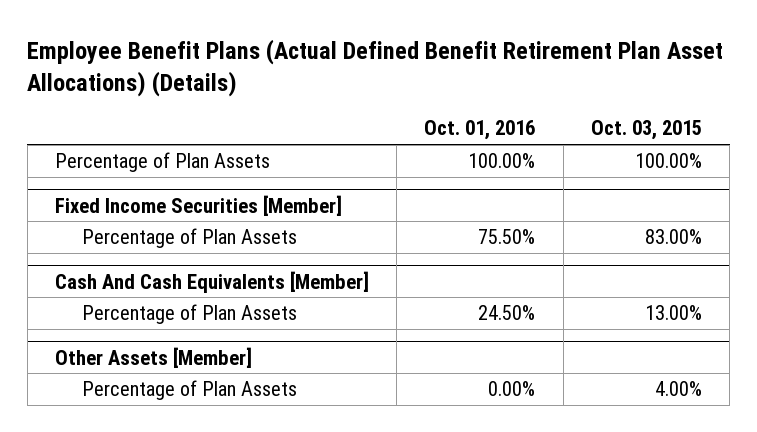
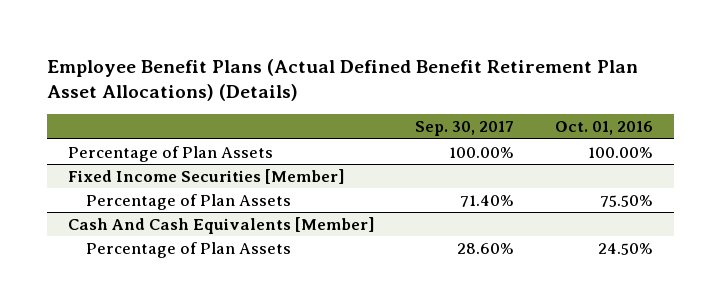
- | Oct. 01, 2016 | Oct. 03, 2015
+ | Sep. 30, 2017 | Oct. 01, 2016
- Other Assets [Member]
- Percentage of Plan Assets | 0.00% | 4.00%

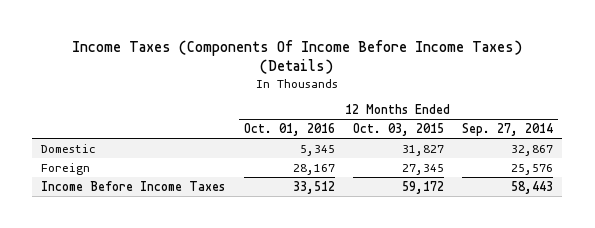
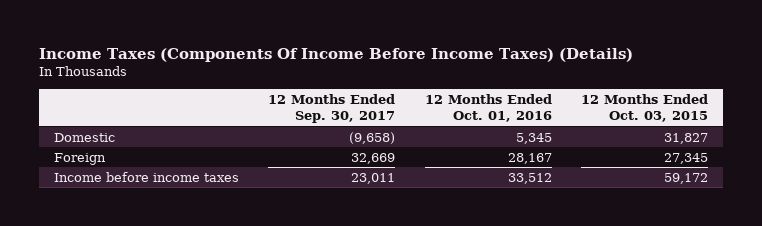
- | 12 Months Ended Oct. 01, 2016 | 12 Months Ended Oct. 03, 2015 | 12 Months Ended Sep. 27, 2014
+ | 12 Months Ended Sep. 30, 2017 | 12 Months Ended Oct. 01, 2016 | 12 Months Ended Oct. 03, 2015
- Income Before Income Taxes | 33,512 | 59,172 | 58,443
+ Income before income taxes | 23,011 | 33,512 | 59,172

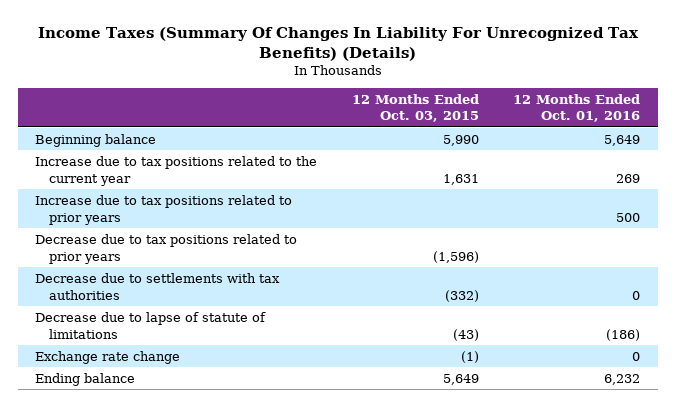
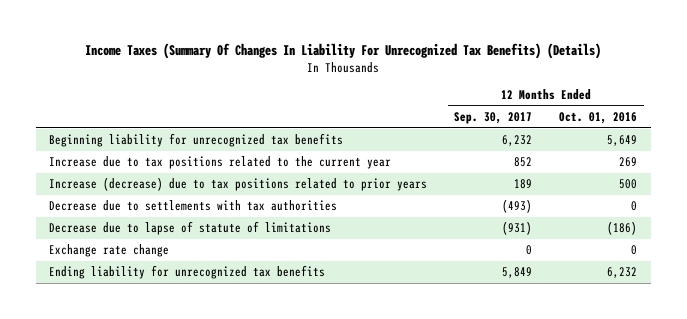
- | 12 Months Ended Oct. 03, 2015 | 12 Months Ended Oct. 01, 2016
+ | 12 Months Ended Sep. 30, 2017 | 12 Months Ended Oct. 01, 2016
- Beginning balance | 5,990 | 5,649
+ Beginning liability for unrecognized tax benefits | 6,232 | 5,649
- Increase due to tax positions related to prior years | | 500
- Decrease due to tax positions related to prior years | (1,596) |
+ Increase (decrease) due to tax positions related to prior years | 189 | 500
- Ending balance | 5,649 | 6,232
+ Ending liability for unrecognized tax benefits | 5,849 | 6,232

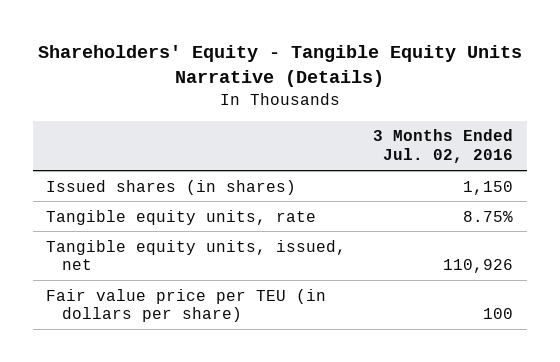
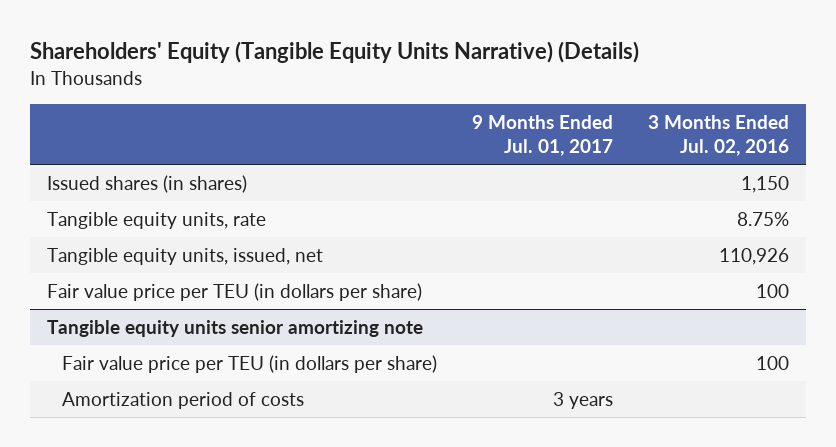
- Shareholders' Equity - Tangible Equity Units Narrative (Details)
+ Shareholders' Equity (Tangible Equity Units Narrative) (Details)
- | 3 Months Ended Jul. 02, 2016
+ | 9 Months Ended Jul. 01, 2017 | 3 Months Ended Jul. 02, 2016
+ Tangible equity units senior amortizing note
+ Fair value price per TEU (in dollars per share) | | 100
+ Amortization period of costs | 3 years |

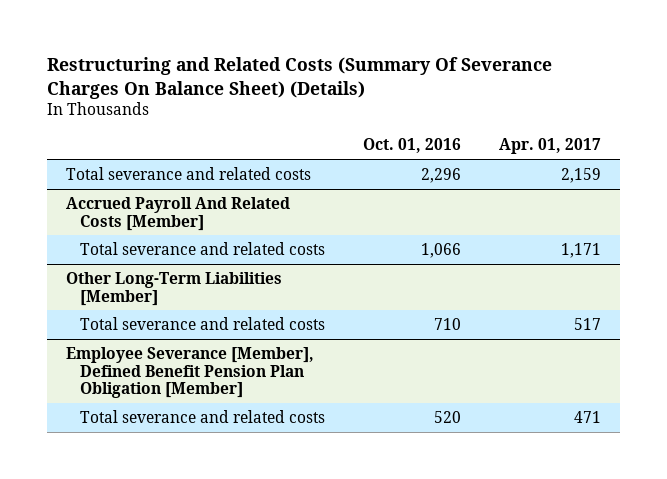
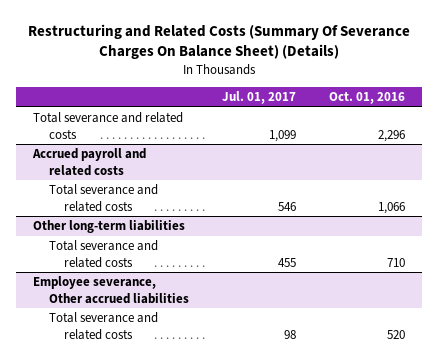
- | Oct. 01, 2016 | Apr. 01, 2017
+ | Jul. 01, 2017 | Oct. 01, 2016
- Accrued Payroll And Related Costs [Member]
+ Accrued payroll and related costs
- Other Long-Term Liabilities [Member]
+ Other long-term liabilities
- Employee Severance [Member], Defined Benefit Pension Plan Obligation [Member]
+ Employee severance, Other accrued liabilities

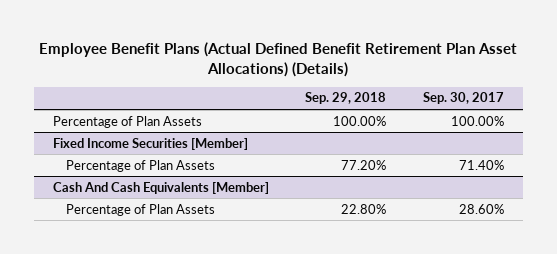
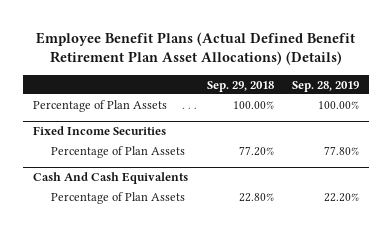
- | Sep. 29, 2018 | Sep. 30, 2017
+ | Sep. 29, 2018 | Sep. 28, 2019
- Fixed Income Securities [Member]
+ Fixed Income Securities
- Cash And Cash Equivalents [Member]
+ Cash And Cash Equivalents

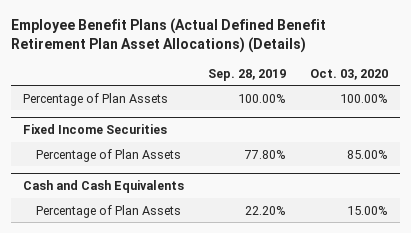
- | Sep. 29, 2018 | Sep. 28, 2019
+ | Sep. 28, 2019 | Oct. 03, 2020
- Cash And Cash Equivalents
+ Cash and Cash Equivalents

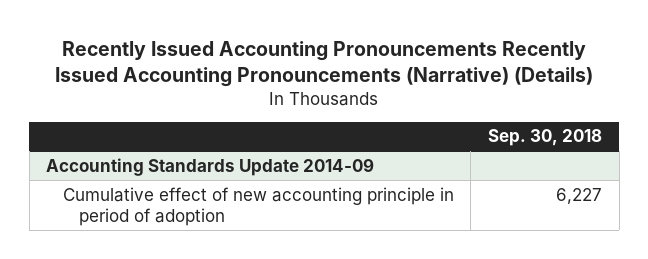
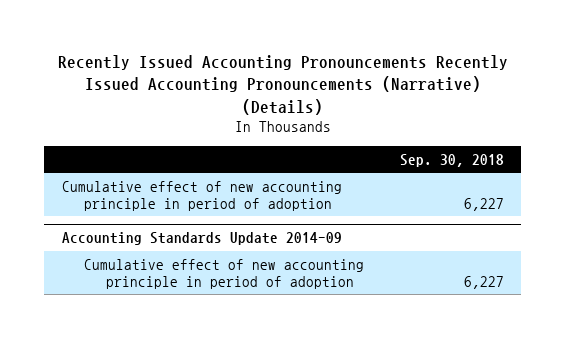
+ Cumulative effect of new accounting principle in period of adoption | 6,227

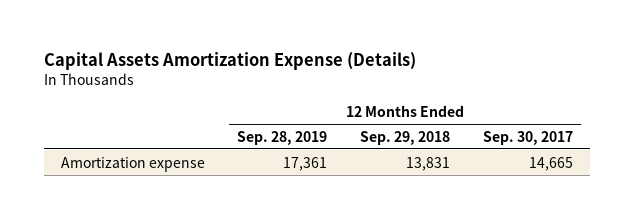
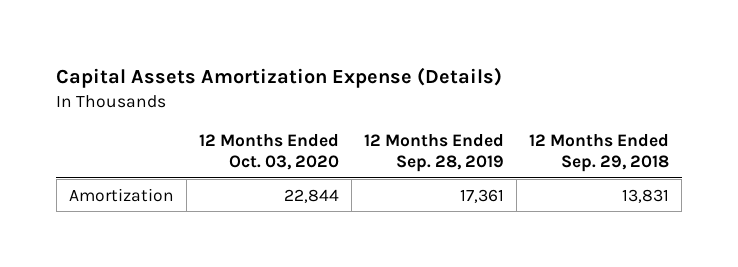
- | 12 Months Ended Sep. 28, 2019 | 12 Months Ended Sep. 29, 2018 | 12 Months Ended Sep. 30, 2017
+ | 12 Months Ended Oct. 03, 2020 | 12 Months Ended Sep. 28, 2019 | 12 Months Ended Sep. 29, 2018
- Amortization expense | 17,361 | 13,831 | 14,665
+ Amortization | 22,844 | 17,361 | 13,831

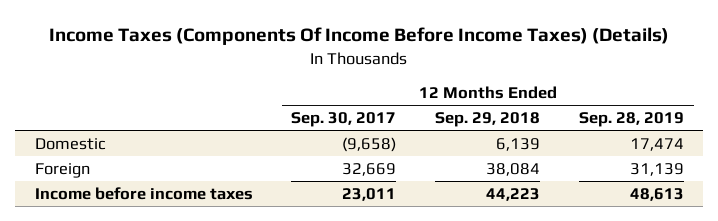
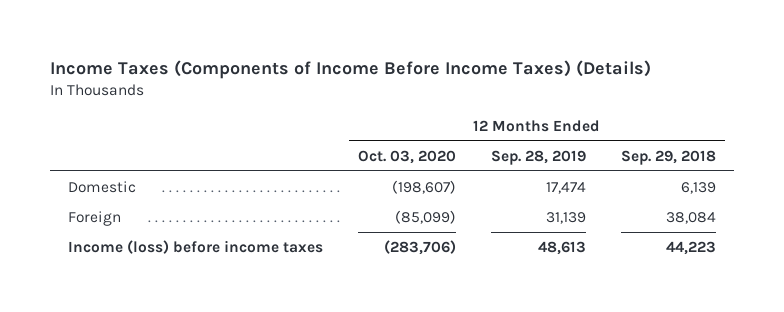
- Income Taxes (Components Of Income Before Income Taxes) (Details)
+ Income Taxes (Components of Income Before Income Taxes) (Details)
- | 12 Months Ended Sep. 30, 2017 | 12 Months Ended Sep. 29, 2018 | 12 Months Ended Sep. 28, 2019
+ | 12 Months Ended Oct. 03, 2020 | 12 Months Ended Sep. 28, 2019 | 12 Months Ended Sep. 29, 2018
- Income before income taxes | 23,011 | 44,223 | 48,613
+ Income (loss) before income taxes | (283,706) | 48,613 | 44,223

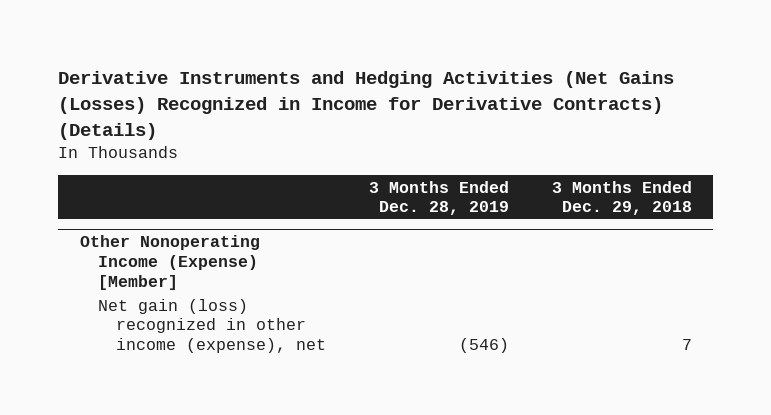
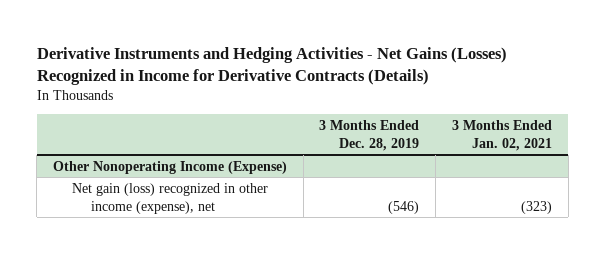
- Derivative Instruments and Hedging Activities (Net Gains (Losses) Recognized in Income for Derivative Contracts) (Details)
+ Derivative Instruments and Hedging Activities - Net Gains (Losses) Recognized in Income for Derivative Contracts (Details)
- | 3 Months Ended Dec. 28, 2019 | 3 Months Ended Dec. 29, 2018
+ | 3 Months Ended Dec. 28, 2019 | 3 Months Ended Jan. 02, 2021
- Other Nonoperating Income (Expense) [Member]
+ Other Nonoperating Income (Expense)

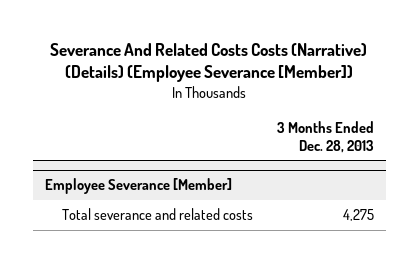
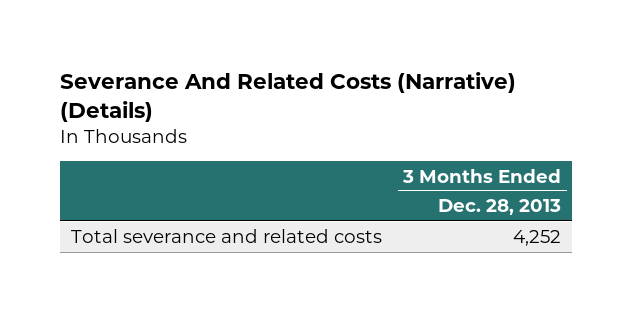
- Severance And Related Costs Costs (Narrative) (Details) (Employee Severance [Member])
+ Severance And Related Costs (Narrative) (Details)
- Employee Severance [Member]
- Total severance and related costs | 4,275
+ Total severance and related costs | 4,252

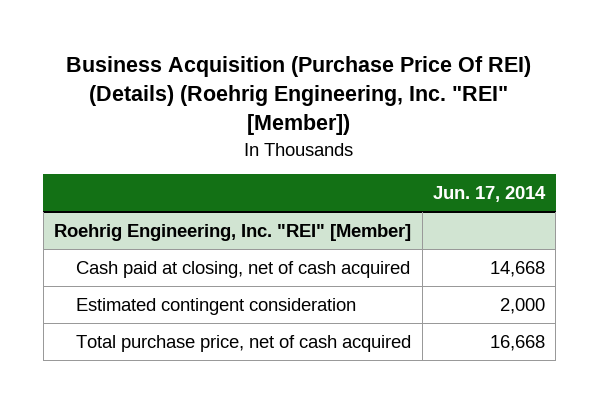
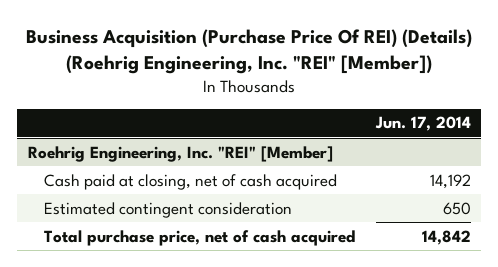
@ Roehrig Engineering, Inc. "REI" [Member]
- Cash paid at closing, net of cash acquired | 14,668
- Estimated contingent consideration | 2,000
- Total purchase price, net of cash acquired | 16,668
+ Cash paid at closing, net of cash acquired | 14,192
+ Estimated contingent consideration | 650
+ Total purchase price, net of cash acquired | 14,842

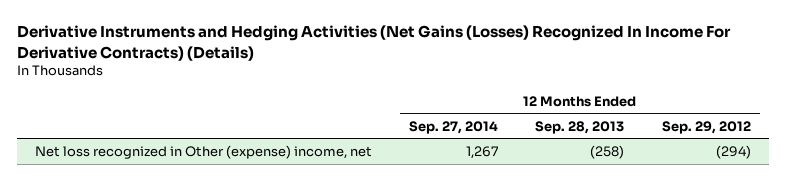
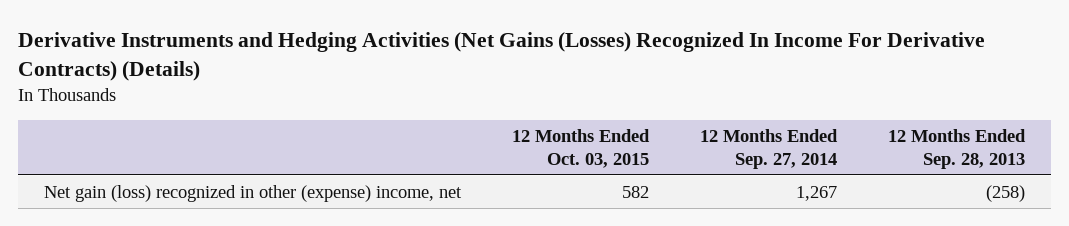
- | 12 Months Ended Sep. 27, 2014 | 12 Months Ended Sep. 28, 2013 | 12 Months Ended Sep. 29, 2012
+ | 12 Months Ended Oct. 03, 2015 | 12 Months Ended Sep. 27, 2014 | 12 Months Ended Sep. 28, 2013
- Net loss recognized in Other (expense) income, net | 1,267 | (258) | (294)
+ Net gain (loss) recognized in other (expense) income, net | 582 | 1,267 | (258)

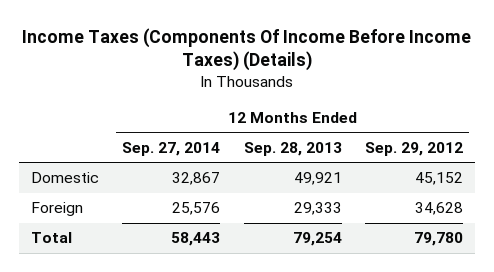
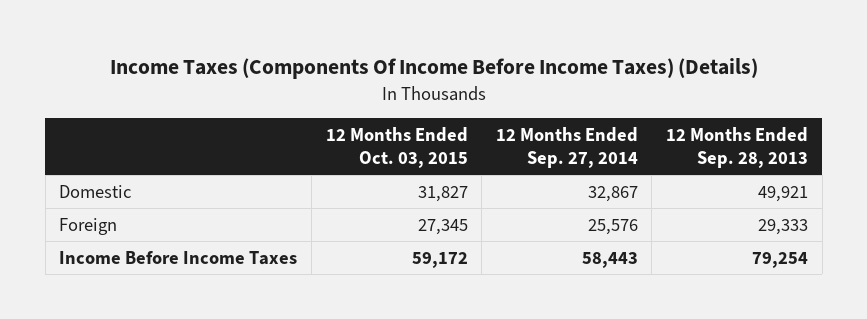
- | 12 Months Ended Sep. 27, 2014 | 12 Months Ended Sep. 28, 2013 | 12 Months Ended Sep. 29, 2012
+ | 12 Months Ended Oct. 03, 2015 | 12 Months Ended Sep. 27, 2014 | 12 Months Ended Sep. 28, 2013
- Total | 58,443 | 79,254 | 79,780
+ Income Before Income Taxes | 59,172 | 58,443 | 79,254

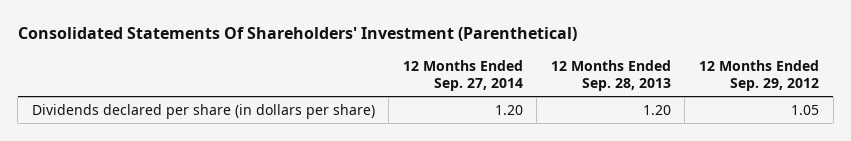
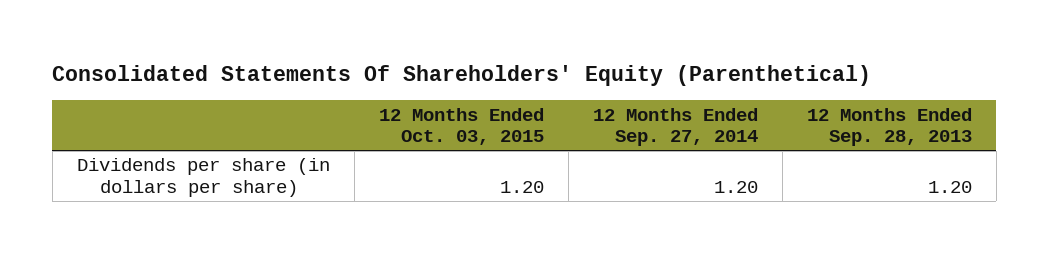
- Consolidated Statements Of Shareholders' Investment (Parenthetical)
+ Consolidated Statements Of Shareholders' Equity (Parenthetical)
- | 12 Months Ended Sep. 27, 2014 | 12 Months Ended Sep. 28, 2013 | 12 Months Ended Sep. 29, 2012
+ | 12 Months Ended Oct. 03, 2015 | 12 Months Ended Sep. 27, 2014 | 12 Months Ended Sep. 28, 2013
- Dividends declared per share (in dollars per share) | 1.20 | 1.20 | 1.05
+ Dividends per share (in dollars per share) | 1.20 | 1.20 | 1.20

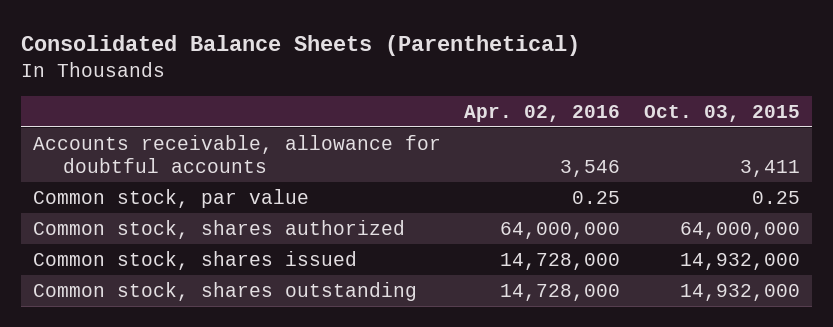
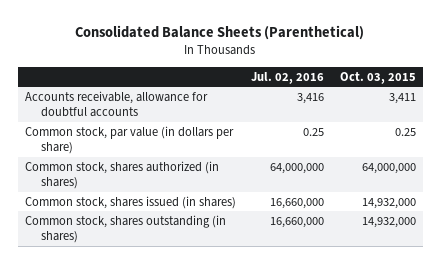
- | Apr. 02, 2016 | Oct. 03, 2015
+ | Jul. 02, 2016 | Oct. 03, 2015
- Common stock, par value | 0.25 | 0.25
- Common stock, shares authorized | 64,000,000 | 64,000,000
- Common stock, shares issued | 14,728,000 | 14,932,000
- Common stock, shares outstanding | 14,728,000 | 14,932,000
+ Common stock, par value (in dollars per share) | 0.25 | 0.25
+ Common stock, shares authorized (in shares) | 64,000,000 | 64,000,000
+ Common stock, shares issued (in shares) | 16,660,000 | 14,932,000
+ Common stock, shares outstanding (in shares) | 16,660,000 | 14,932,000

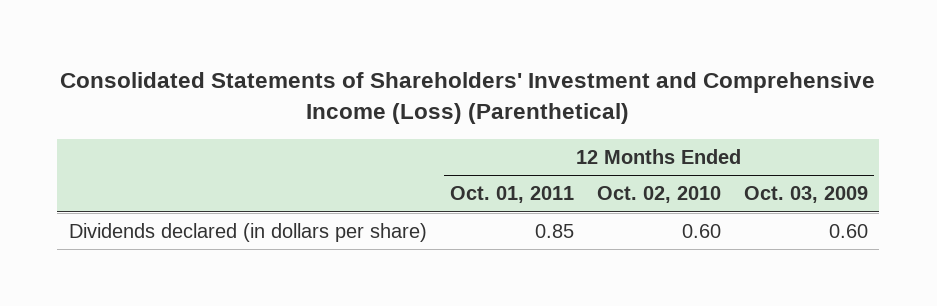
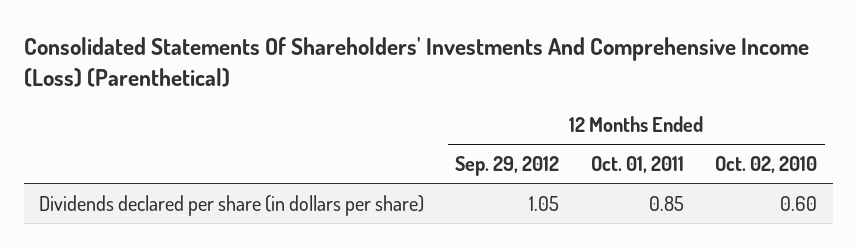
- Consolidated Statements of Shareholders' Investment and Comprehensive Income (Loss) (Parenthetical)
+ Consolidated Statements Of Shareholders' Investments And Comprehensive Income (Loss) (Parenthetical)
- | 12 Months Ended Oct. 01, 2011 | 12 Months Ended Oct. 02, 2010 | 12 Months Ended Oct. 03, 2009
+ | 12 Months Ended Sep. 29, 2012 | 12 Months Ended Oct. 01, 2011 | 12 Months Ended Oct. 02, 2010
- Dividends declared (in dollars per share) | 0.85 | 0.60 | 0.60
+ Dividends declared per share (in dollars per share) | 1.05 | 0.85 | 0.60

